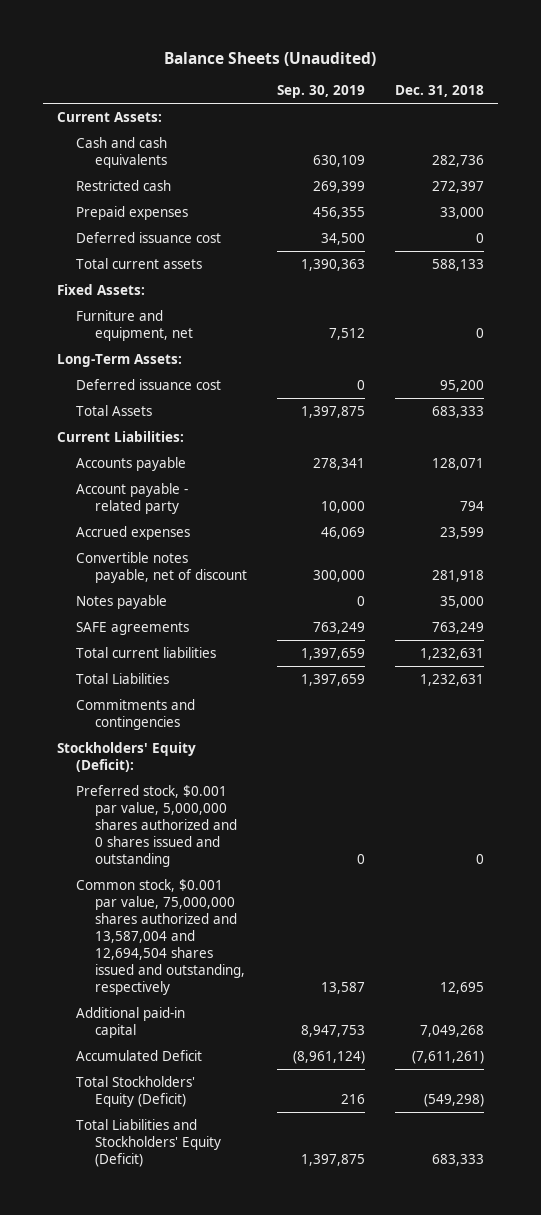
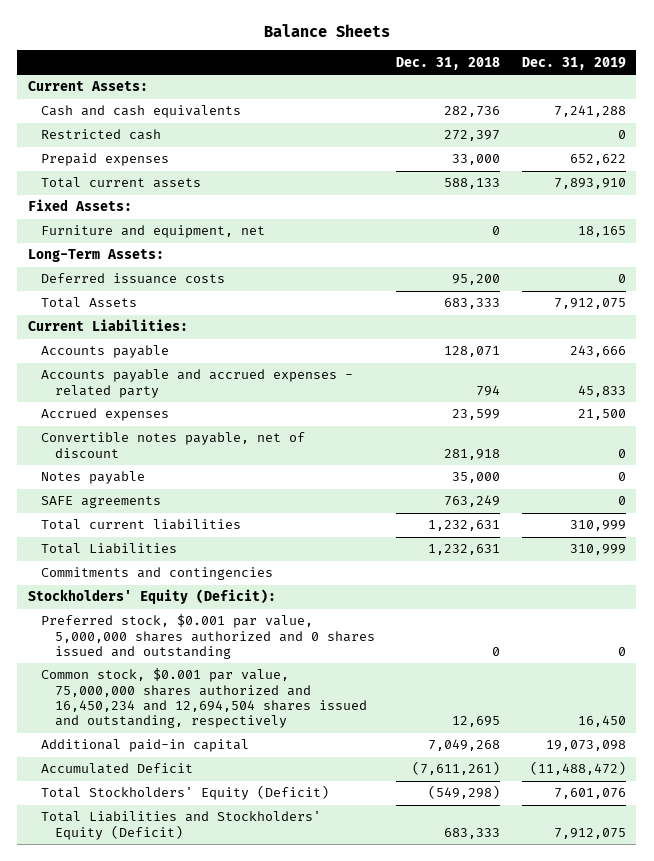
- Balance Sheets (Unaudited)
+ Balance Sheets
- | Sep. 30, 2019 | Dec. 31, 2018
+ | Dec. 31, 2018 | Dec. 31, 2019
- Deferred issuance cost | 34,500 | 0
- Deferred issuance cost | 0 | 95,200
+ Deferred issuance costs | 95,200 | 0
- Account payable - related party | 10,000 | 794
+ Accounts payable and accrued expenses - related party | 794 | 45,833
- Common stock, $0.001 par value, 75,000,000 shares authorized and 13,587,004 and 12,694,504 shares issued and outstanding, respectively | 13,587 | 12,695
+ Common stock, $0.001 par value, 75,000,000 shares authorized and 16,450,234 and 12,694,504 shares issued and outstanding, respectively | 12,695 | 16,450

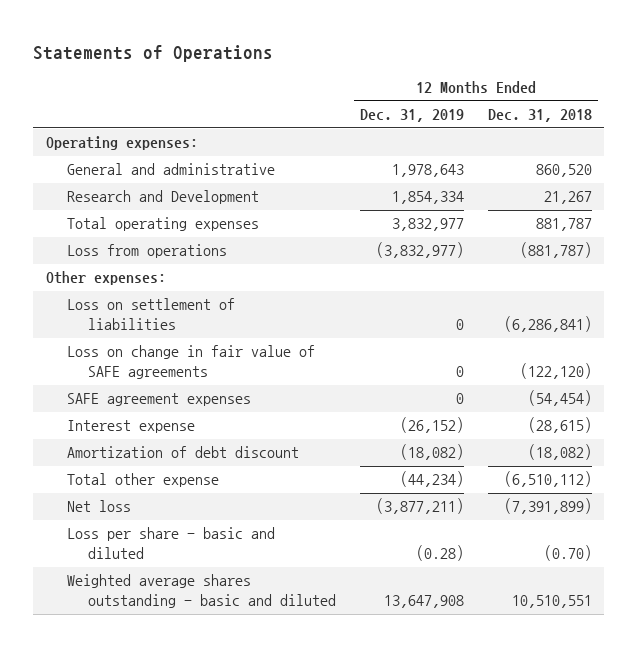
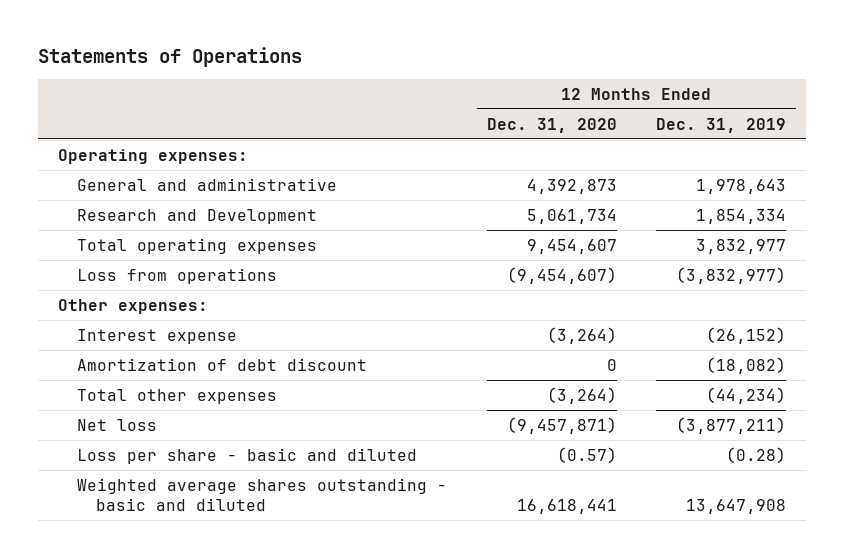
- | 12 Months Ended Dec. 31, 2019 | 12 Months Ended Dec. 31, 2018
+ | 12 Months Ended Dec. 31, 2020 | 12 Months Ended Dec. 31, 2019
- Loss on settlement of liabilities | 0 | (6,286,841)
- Loss on change in fair value of SAFE agreements | 0 | (122,120)
- SAFE agreement expenses | 0 | (54,454)
- Total other expense | (44,234) | (6,510,112)
+ Total other expenses | (3,264) | (44,234)

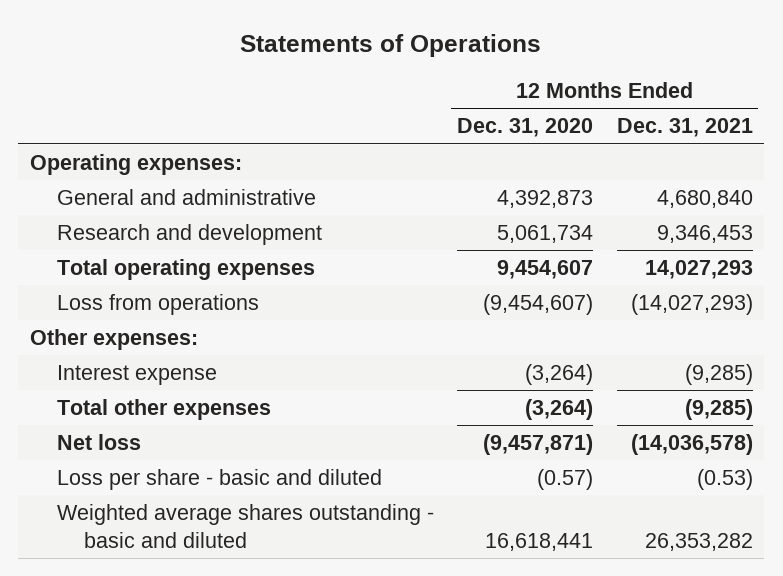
- | 12 Months Ended Dec. 31, 2020 | 12 Months Ended Dec. 31, 2019
+ | 12 Months Ended Dec. 31, 2020 | 12 Months Ended Dec. 31, 2021
- Research and Development | 5,061,734 | 1,854,334
+ Research and development | 5,061,734 | 9,346,453
- Amortization of debt discount | 0 | (18,082)

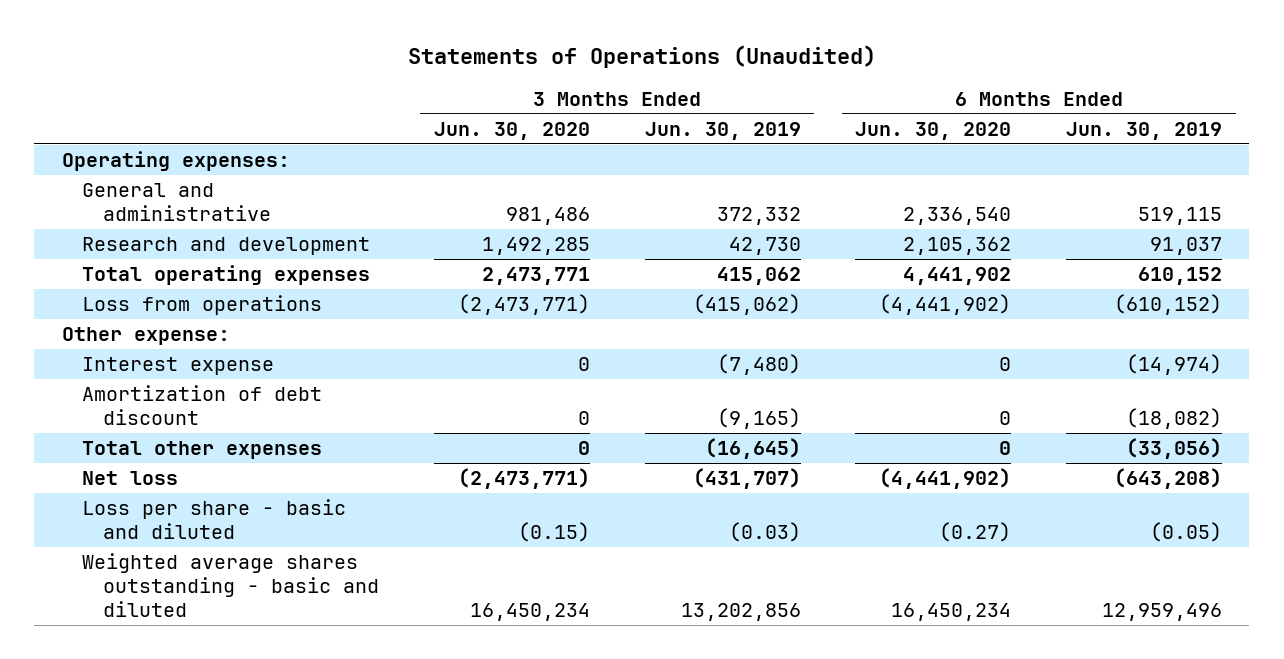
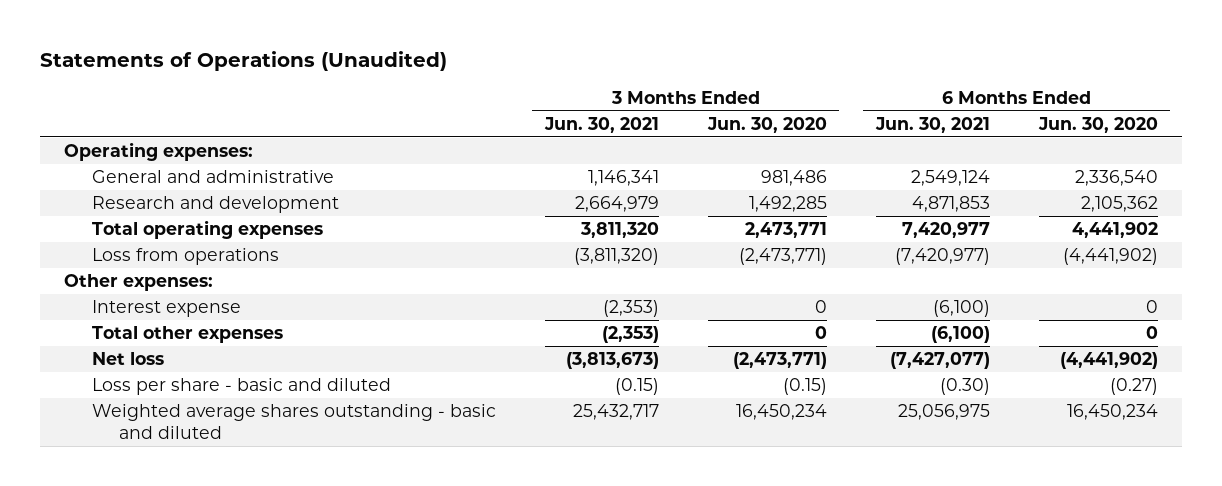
- | 3 Months Ended Jun. 30, 2020 | 3 Months Ended Jun. 30, 2019 | 6 Months Ended Jun. 30, 2020 | 6 Months Ended Jun. 30, 2019
+ | 3 Months Ended Jun. 30, 2021 | 3 Months Ended Jun. 30, 2020 | 6 Months Ended Jun. 30, 2021 | 6 Months Ended Jun. 30, 2020
- Other expense:
+ Other expenses:
- Amortization of debt discount | 0 | (9,165) | 0 | (18,082)

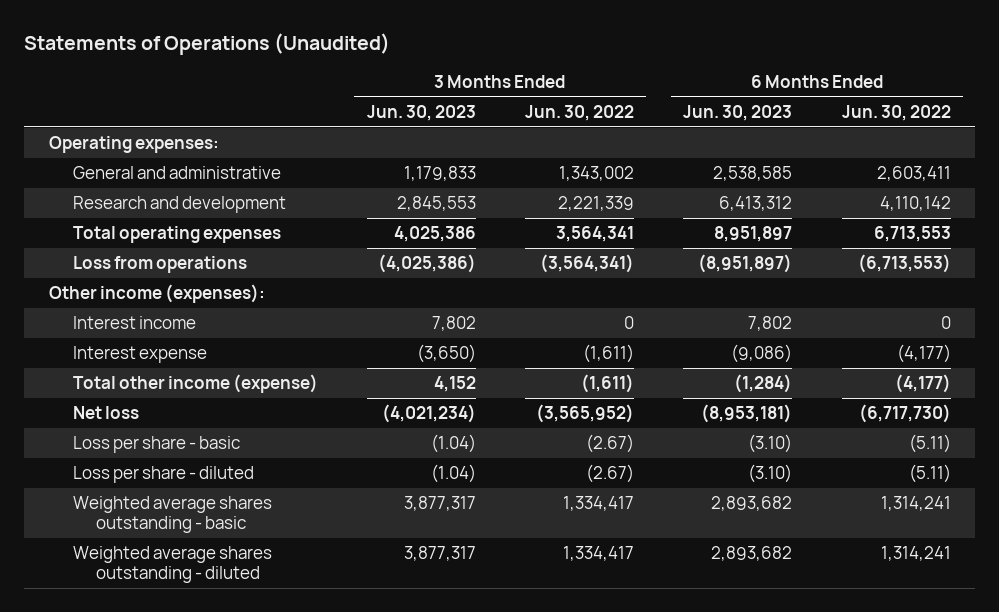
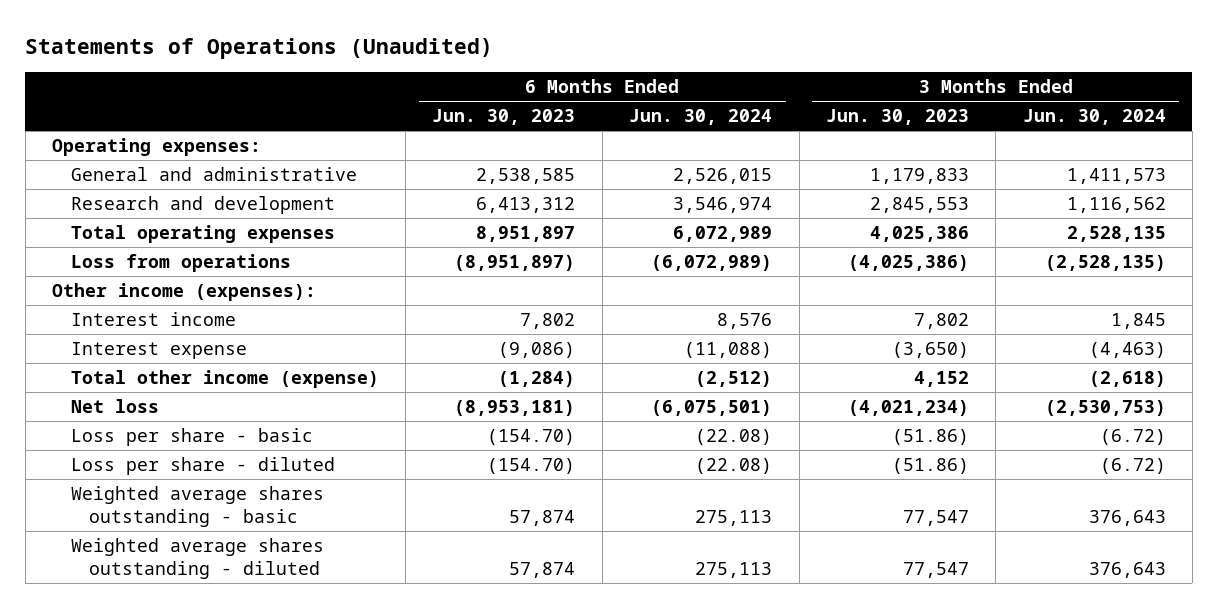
- | 3 Months Ended Jun. 30, 2023 | 3 Months Ended Jun. 30, 2022 | 6 Months Ended Jun. 30, 2023 | 6 Months Ended Jun. 30, 2022
+ | 6 Months Ended Jun. 30, 2023 | 6 Months Ended Jun. 30, 2024 | 3 Months Ended Jun. 30, 2023 | 3 Months Ended Jun. 30, 2024
- Loss per share - basic | (1.04) | (2.67) | (3.10) | (5.11)
- Loss per share - diluted | (1.04) | (2.67) | (3.10) | (5.11)
- Weighted average shares outstanding - basic | 3,877,317 | 1,334,417 | 2,893,682 | 1,314,241
- Weighted average shares outstanding - diluted | 3,877,317 | 1,334,417 | 2,893,682 | 1,314,241
+ Loss per share - basic | (154.70) | (22.08) | (51.86) | (6.72)
+ Loss per share - diluted | (154.70) | (22.08) | (51.86) | (6.72)
+ Weighted average shares outstanding - basic | 57,874 | 275,113 | 77,547 | 376,643
+ Weighted average shares outstanding - diluted | 57,874 | 275,113 | 77,547 | 376,643

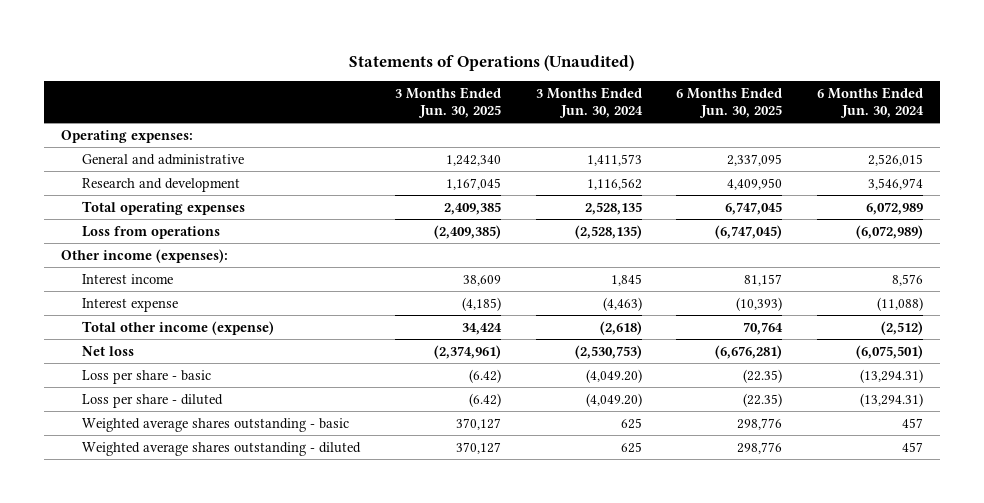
- | 6 Months Ended Jun. 30, 2023 | 6 Months Ended Jun. 30, 2024 | 3 Months Ended Jun. 30, 2023 | 3 Months Ended Jun. 30, 2024
+ | 3 Months Ended Jun. 30, 2025 | 3 Months Ended Jun. 30, 2024 | 6 Months Ended Jun. 30, 2025 | 6 Months Ended Jun. 30, 2024
- Loss per share - basic | (154.70) | (22.08) | (51.86) | (6.72)
- Loss per share - diluted | (154.70) | (22.08) | (51.86) | (6.72)
- Weighted average shares outstanding - basic | 57,874 | 275,113 | 77,547 | 376,643
- Weighted average shares outstanding - diluted | 57,874 | 275,113 | 77,547 | 376,643
+ Loss per share - basic | (6.42) | (4,049.20) | (22.35) | (13,294.31)
+ Loss per share - diluted | (6.42) | (4,049.20) | (22.35) | (13,294.31)
+ Weighted average shares outstanding - basic | 370,127 | 625 | 298,776 | 457
+ Weighted average shares outstanding - diluted | 370,127 | 625 | 298,776 | 457

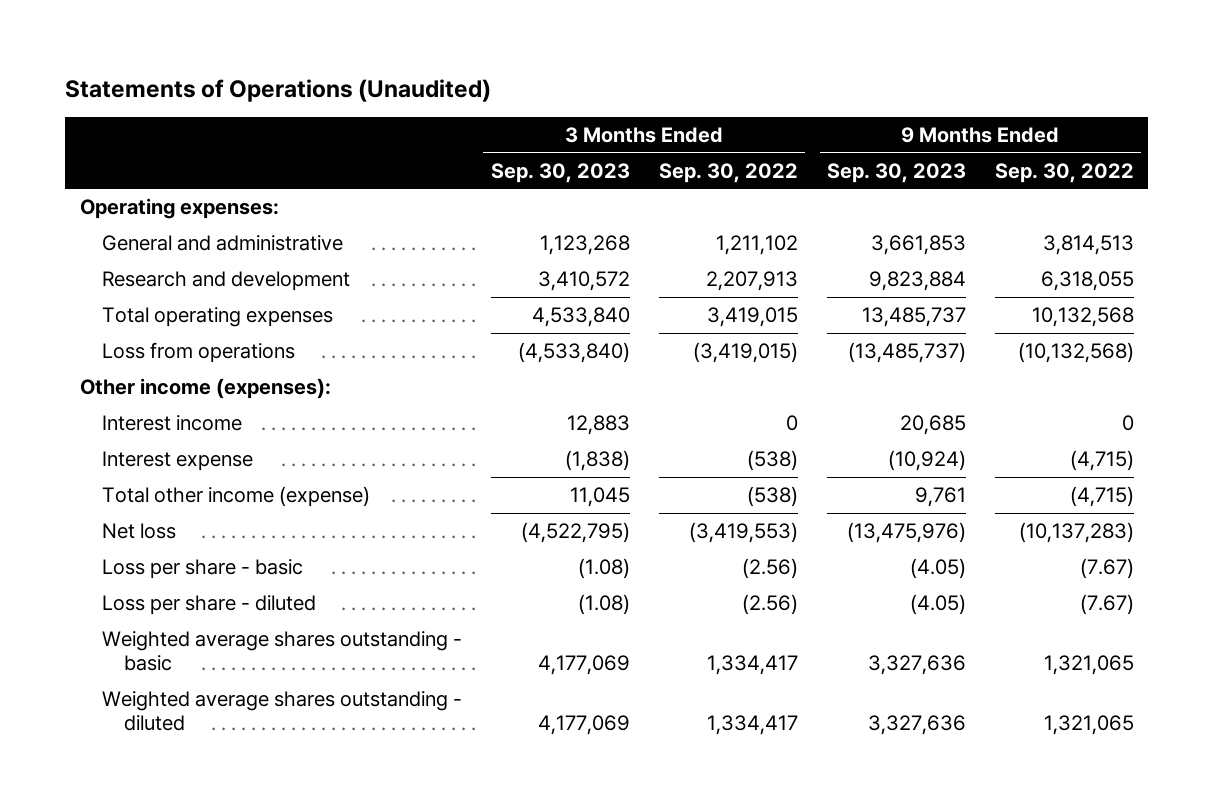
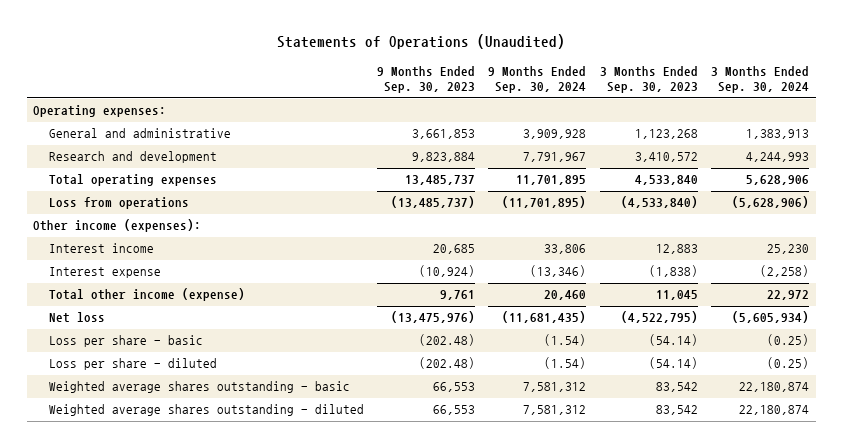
- | 3 Months Ended Sep. 30, 2023 | 3 Months Ended Sep. 30, 2022 | 9 Months Ended Sep. 30, 2023 | 9 Months Ended Sep. 30, 2022
+ | 9 Months Ended Sep. 30, 2023 | 9 Months Ended Sep. 30, 2024 | 3 Months Ended Sep. 30, 2023 | 3 Months Ended Sep. 30, 2024
- Loss per share - basic | (1.08) | (2.56) | (4.05) | (7.67)
- Loss per share - diluted | (1.08) | (2.56) | (4.05) | (7.67)
- Weighted average shares outstanding - basic | 4,177,069 | 1,334,417 | 3,327,636 | 1,321,065
- Weighted average shares outstanding - diluted | 4,177,069 | 1,334,417 | 3,327,636 | 1,321,065
+ Loss per share - basic | (202.48) | (1.54) | (54.14) | (0.25)
+ Loss per share - diluted | (202.48) | (1.54) | (54.14) | (0.25)
+ Weighted average shares outstanding - basic | 66,553 | 7,581,312 | 83,542 | 22,180,874
+ Weighted average shares outstanding - diluted | 66,553 | 7,581,312 | 83,542 | 22,180,874

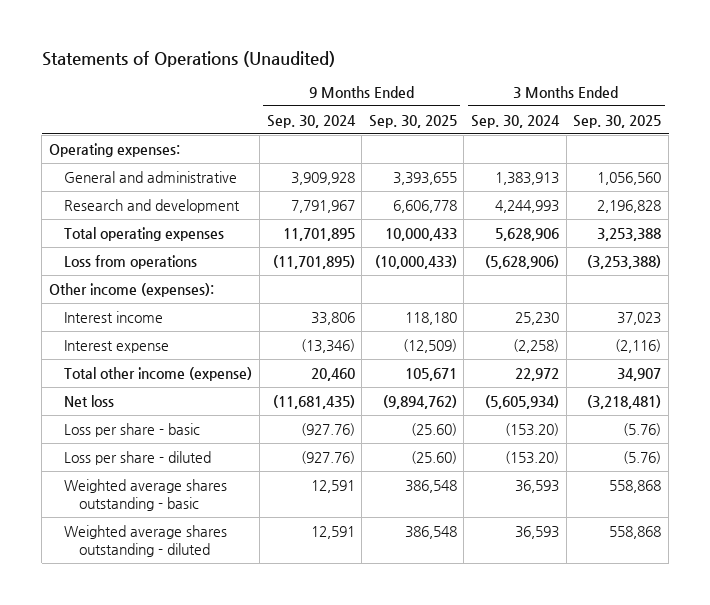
- | 9 Months Ended Sep. 30, 2023 | 9 Months Ended Sep. 30, 2024 | 3 Months Ended Sep. 30, 2023 | 3 Months Ended Sep. 30, 2024
+ | 9 Months Ended Sep. 30, 2024 | 9 Months Ended Sep. 30, 2025 | 3 Months Ended Sep. 30, 2024 | 3 Months Ended Sep. 30, 2025
- Loss per share - basic | (202.48) | (1.54) | (54.14) | (0.25)
- Loss per share - diluted | (202.48) | (1.54) | (54.14) | (0.25)
- Weighted average shares outstanding - basic | 66,553 | 7,581,312 | 83,542 | 22,180,874
- Weighted average shares outstanding - diluted | 66,553 | 7,581,312 | 83,542 | 22,180,874
+ Loss per share - basic | (927.76) | (25.60) | (153.20) | (5.76)
+ Loss per share - diluted | (927.76) | (25.60) | (153.20) | (5.76)
+ Weighted average shares outstanding - basic | 12,591 | 386,548 | 36,593 | 558,868
+ Weighted average shares outstanding - diluted | 12,591 | 386,548 | 36,593 | 558,868

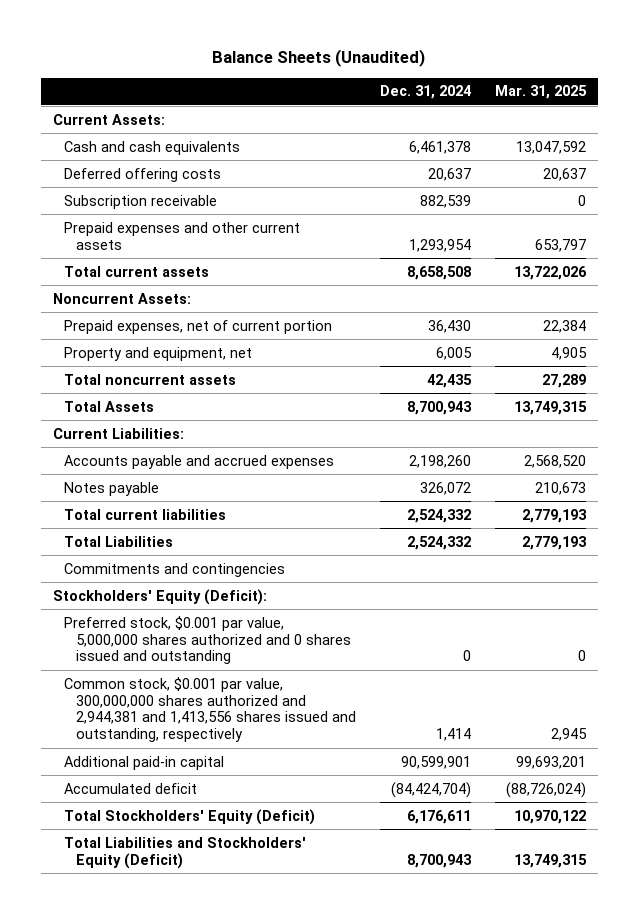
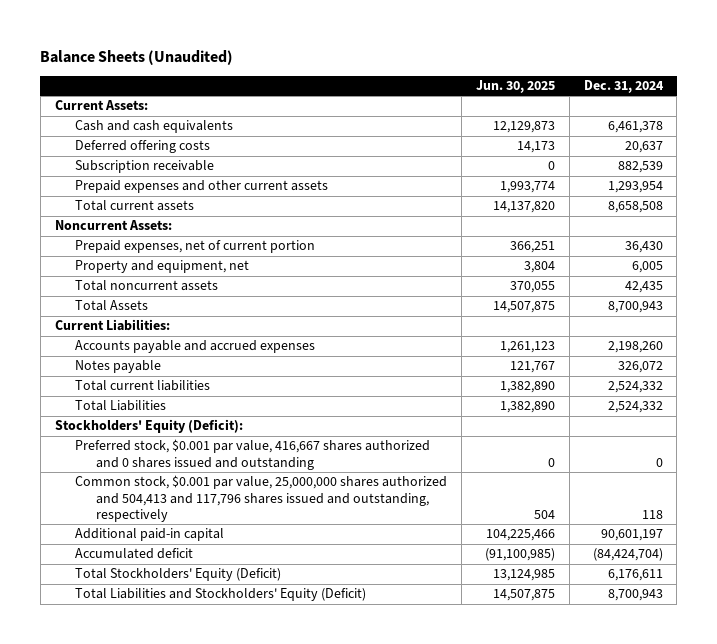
- | Dec. 31, 2024 | Mar. 31, 2025
+ | Jun. 30, 2025 | Dec. 31, 2024
- Commitments and contingencies
- Preferred stock, $0.001 par value, 5,000,000 shares authorized and 0 shares issued and outstanding | 0 | 0
- Common stock, $0.001 par value, 300,000,000 shares authorized and 2,944,381 and 1,413,556 shares issued and outstanding, respectively | 1,414 | 2,945
- Additional paid-in capital | 90,599,901 | 99,693,201
+ Preferred stock, $0.001 par value, 416,667 shares authorized and 0 shares issued and outstanding | 0 | 0
+ Common stock, $0.001 par value, 25,000,000 shares authorized and 504,413 and 117,796 shares issued and outstanding, respectively | 504 | 118
+ Additional paid-in capital | 104,225,466 | 90,601,197

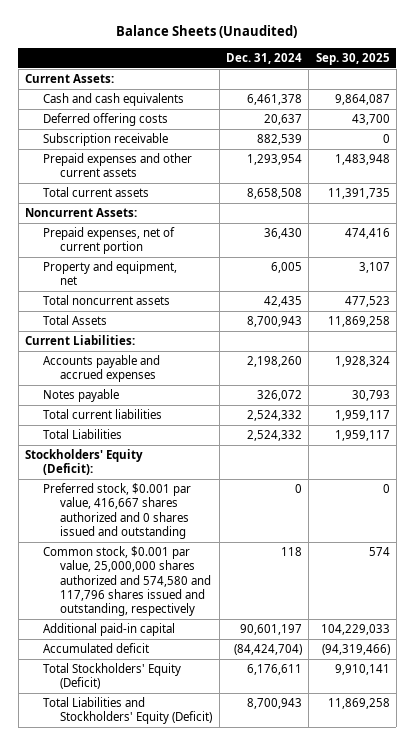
- | Jun. 30, 2025 | Dec. 31, 2024
+ | Dec. 31, 2024 | Sep. 30, 2025
- Common stock, $0.001 par value, 25,000,000 shares authorized and 504,413 and 117,796 shares issued and outstanding, respectively | 504 | 118
+ Common stock, $0.001 par value, 25,000,000 shares authorized and 574,580 and 117,796 shares issued and outstanding, respectively | 118 | 574

